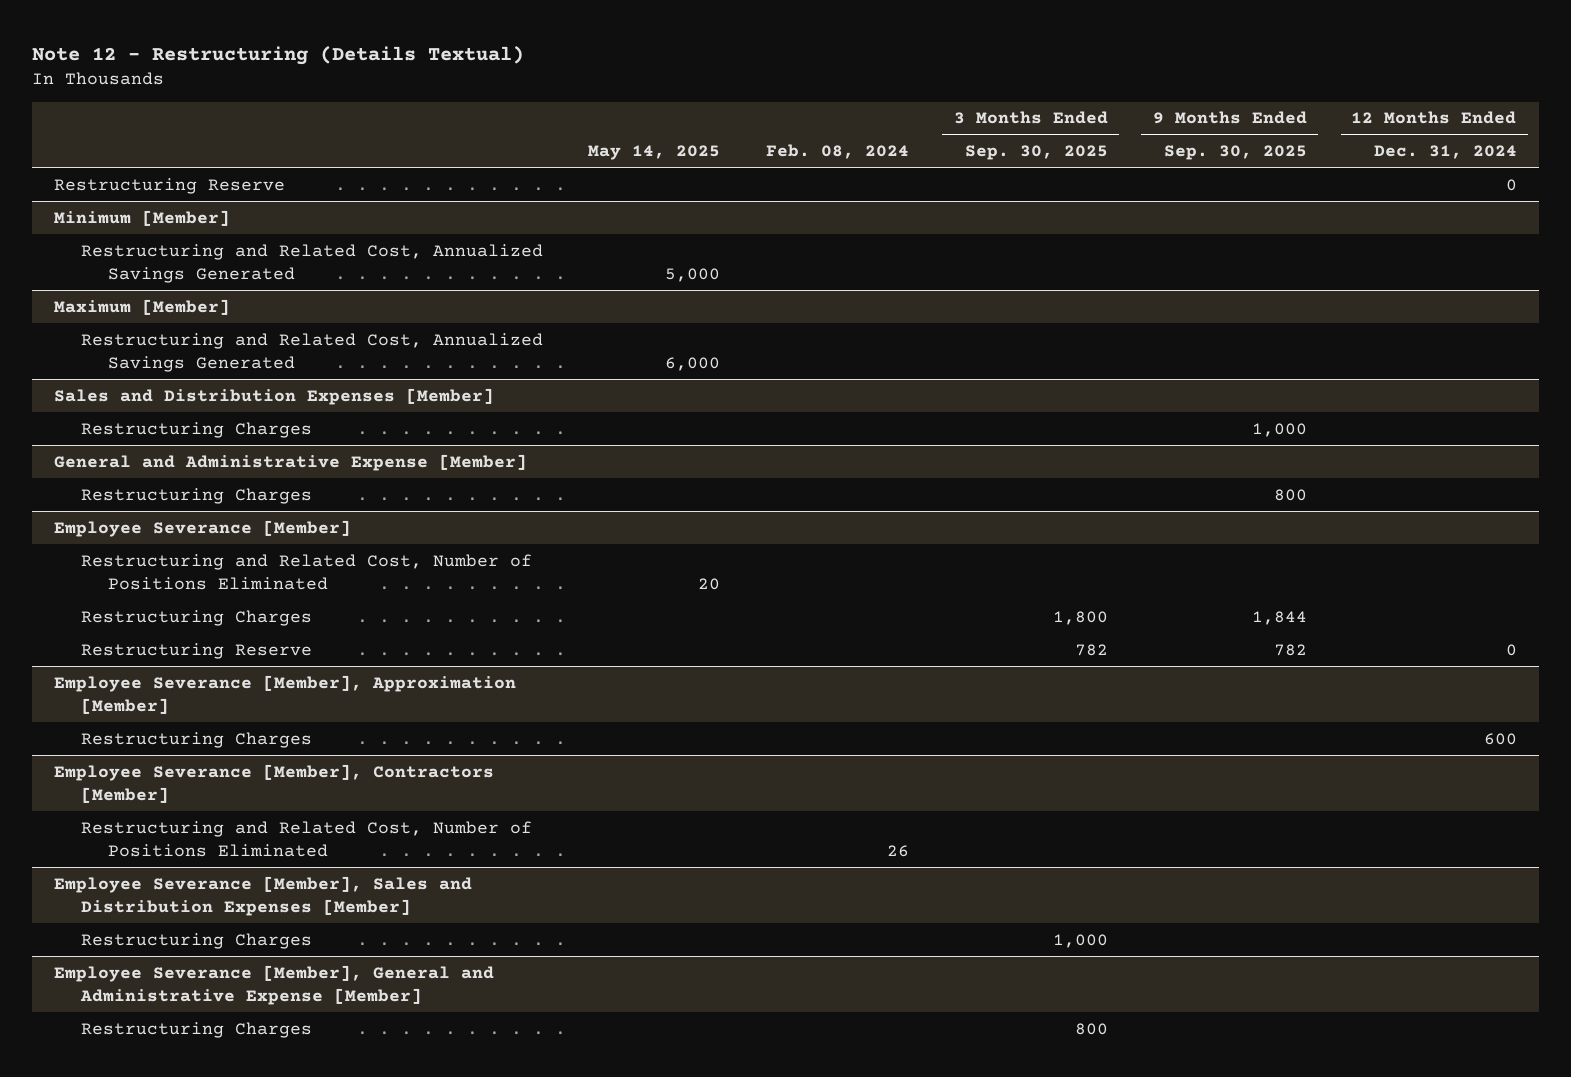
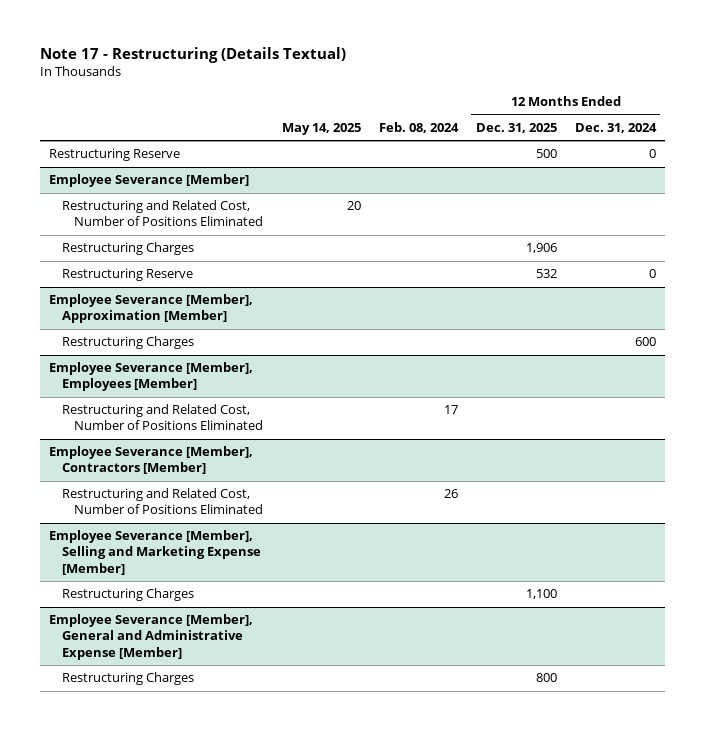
- Note 12 - Restructuring (Details Textual)
+ Note 17 - Restructuring (Details Textual)
- | May 14, 2025 | Feb. 08, 2024 | 3 Months Ended Sep. 30, 2025 | 9 Months Ended Sep. 30, 2025 | 12 Months Ended Dec. 31, 2024
+ | May 14, 2025 | Feb. 08, 2024 | 12 Months Ended Dec. 31, 2025 | 12 Months Ended Dec. 31, 2024
- Minimum [Member]
- Restructuring and Related Cost, Annualized Savings Generated | 5,000 | | | |
- Maximum [Member]
- Restructuring and Related Cost, Annualized Savings Generated | 6,000 | | | |
- Sales and Distribution Expenses [Member]
- Restructuring Charges | | | | 1,000 |
- General and Administrative Expense [Member]
- Restructuring Charges | | | | 800 |
+ Employee Severance [Member], Employees [Member]
+ Restructuring and Related Cost, Number of Positions Eliminated | | 17 | |
- Employee Severance [Member], Sales and Distribution Expenses [Member]
- Restructuring Charges | | | 1,000 | |
+ Employee Severance [Member], Selling and Marketing Expense [Member]
+ Restructuring Charges | | | 1,100 |

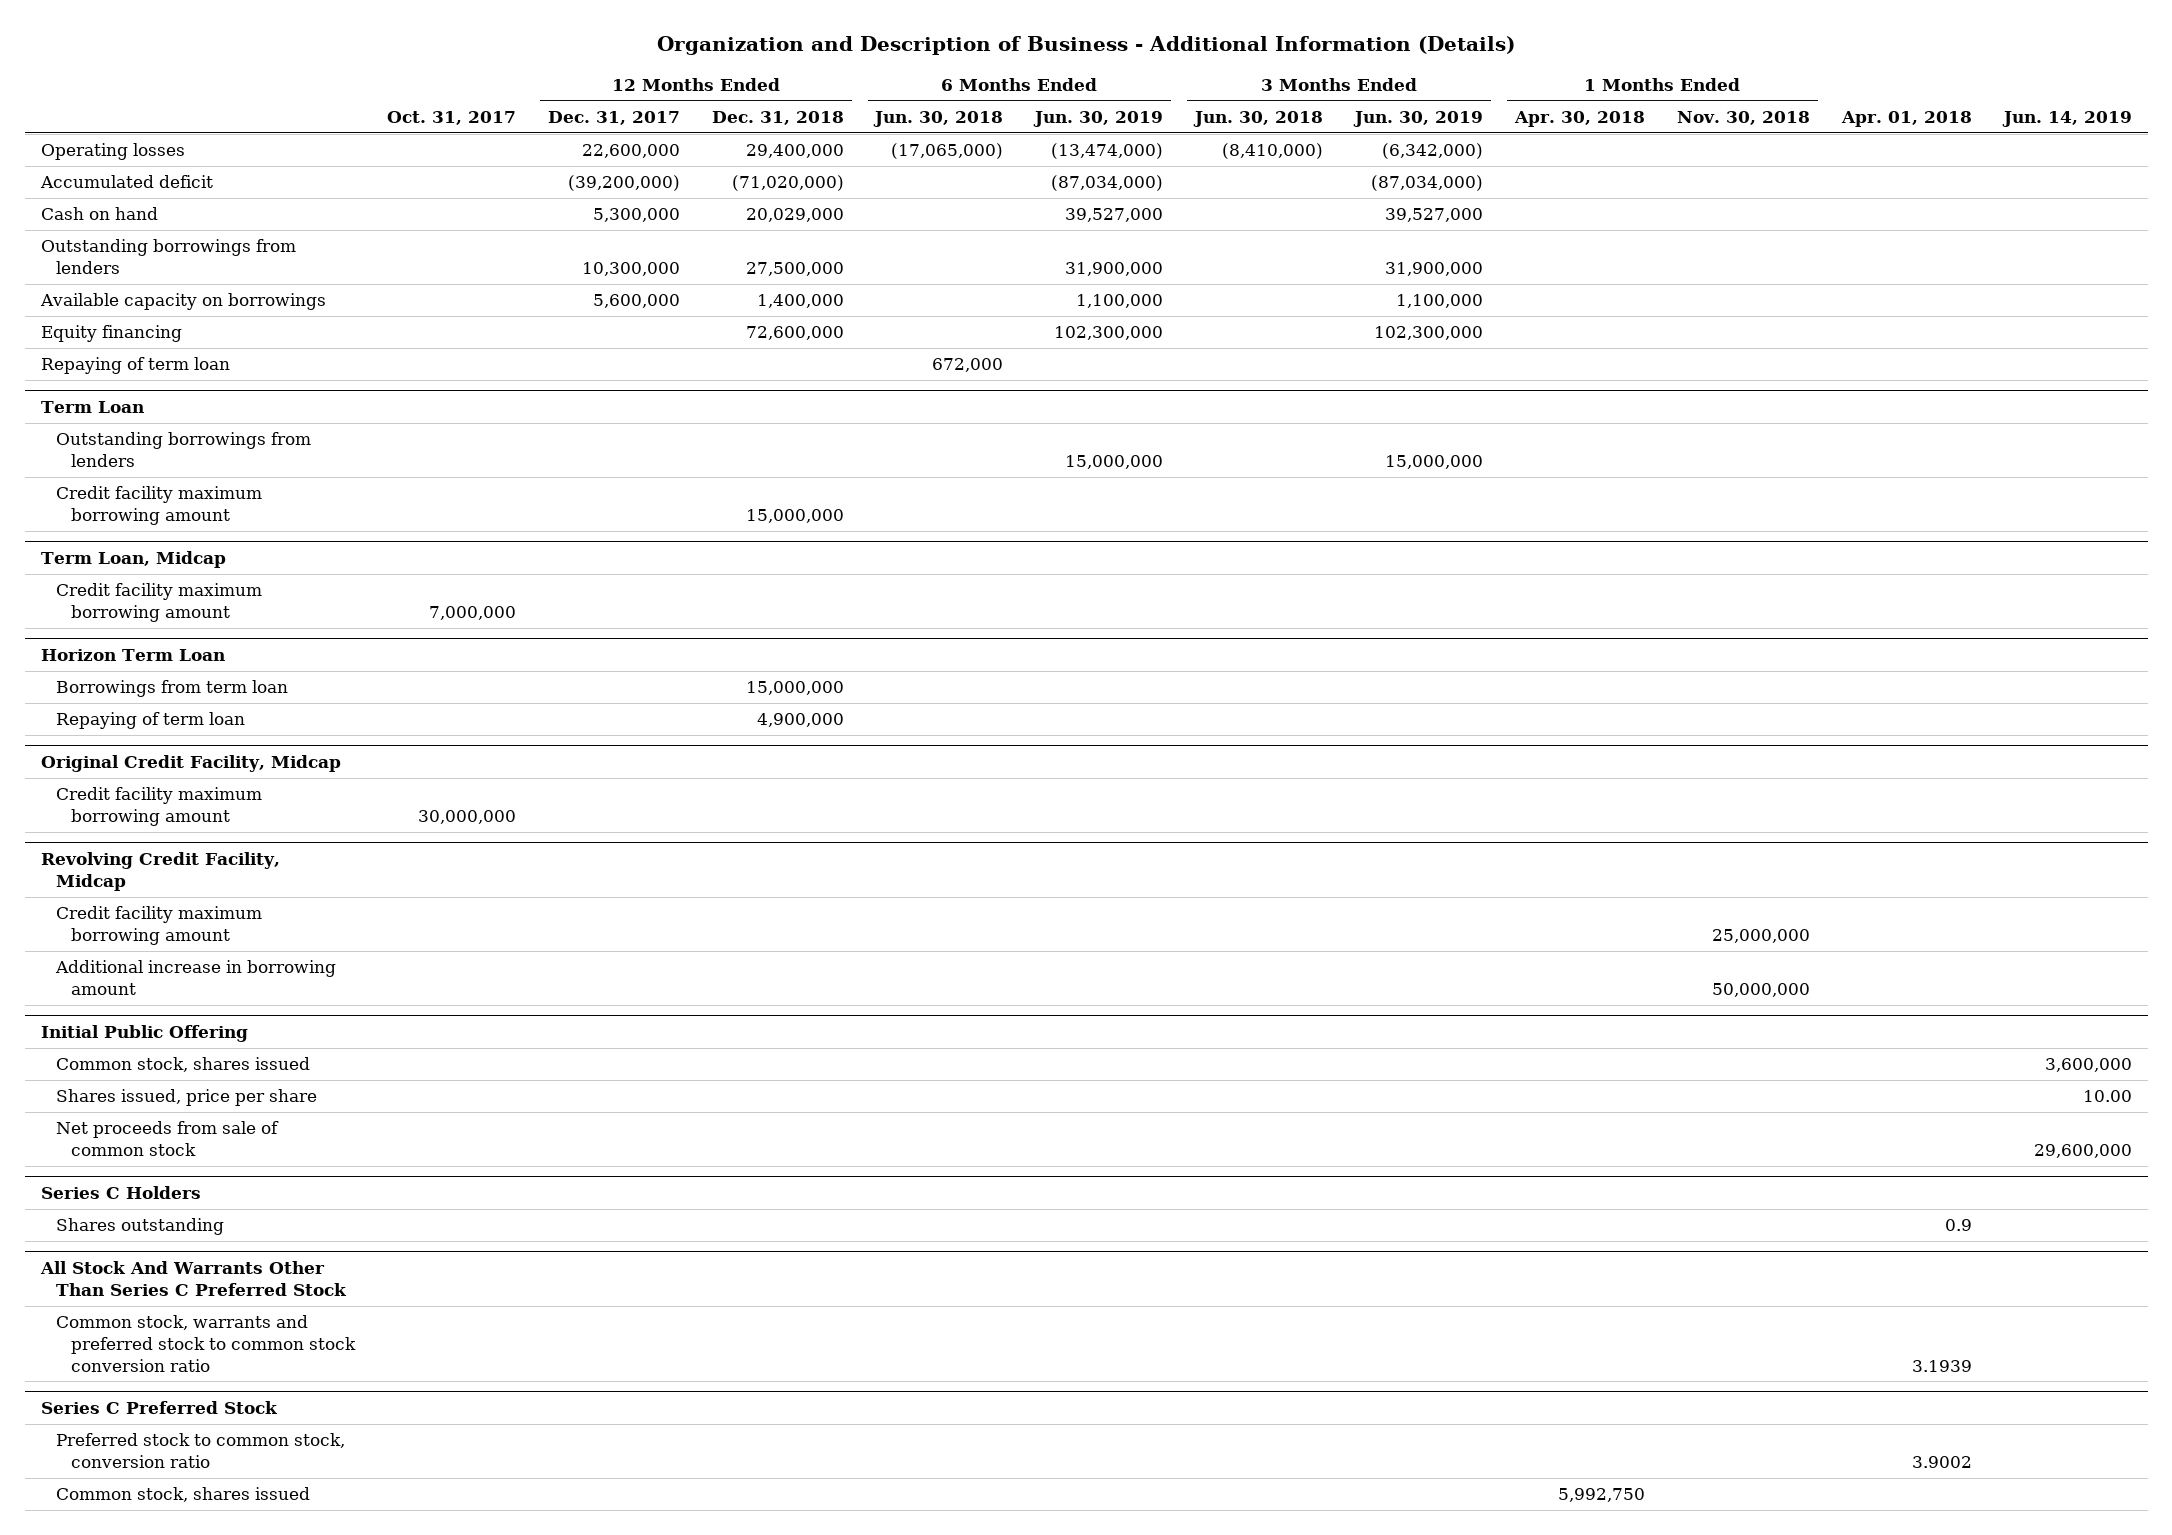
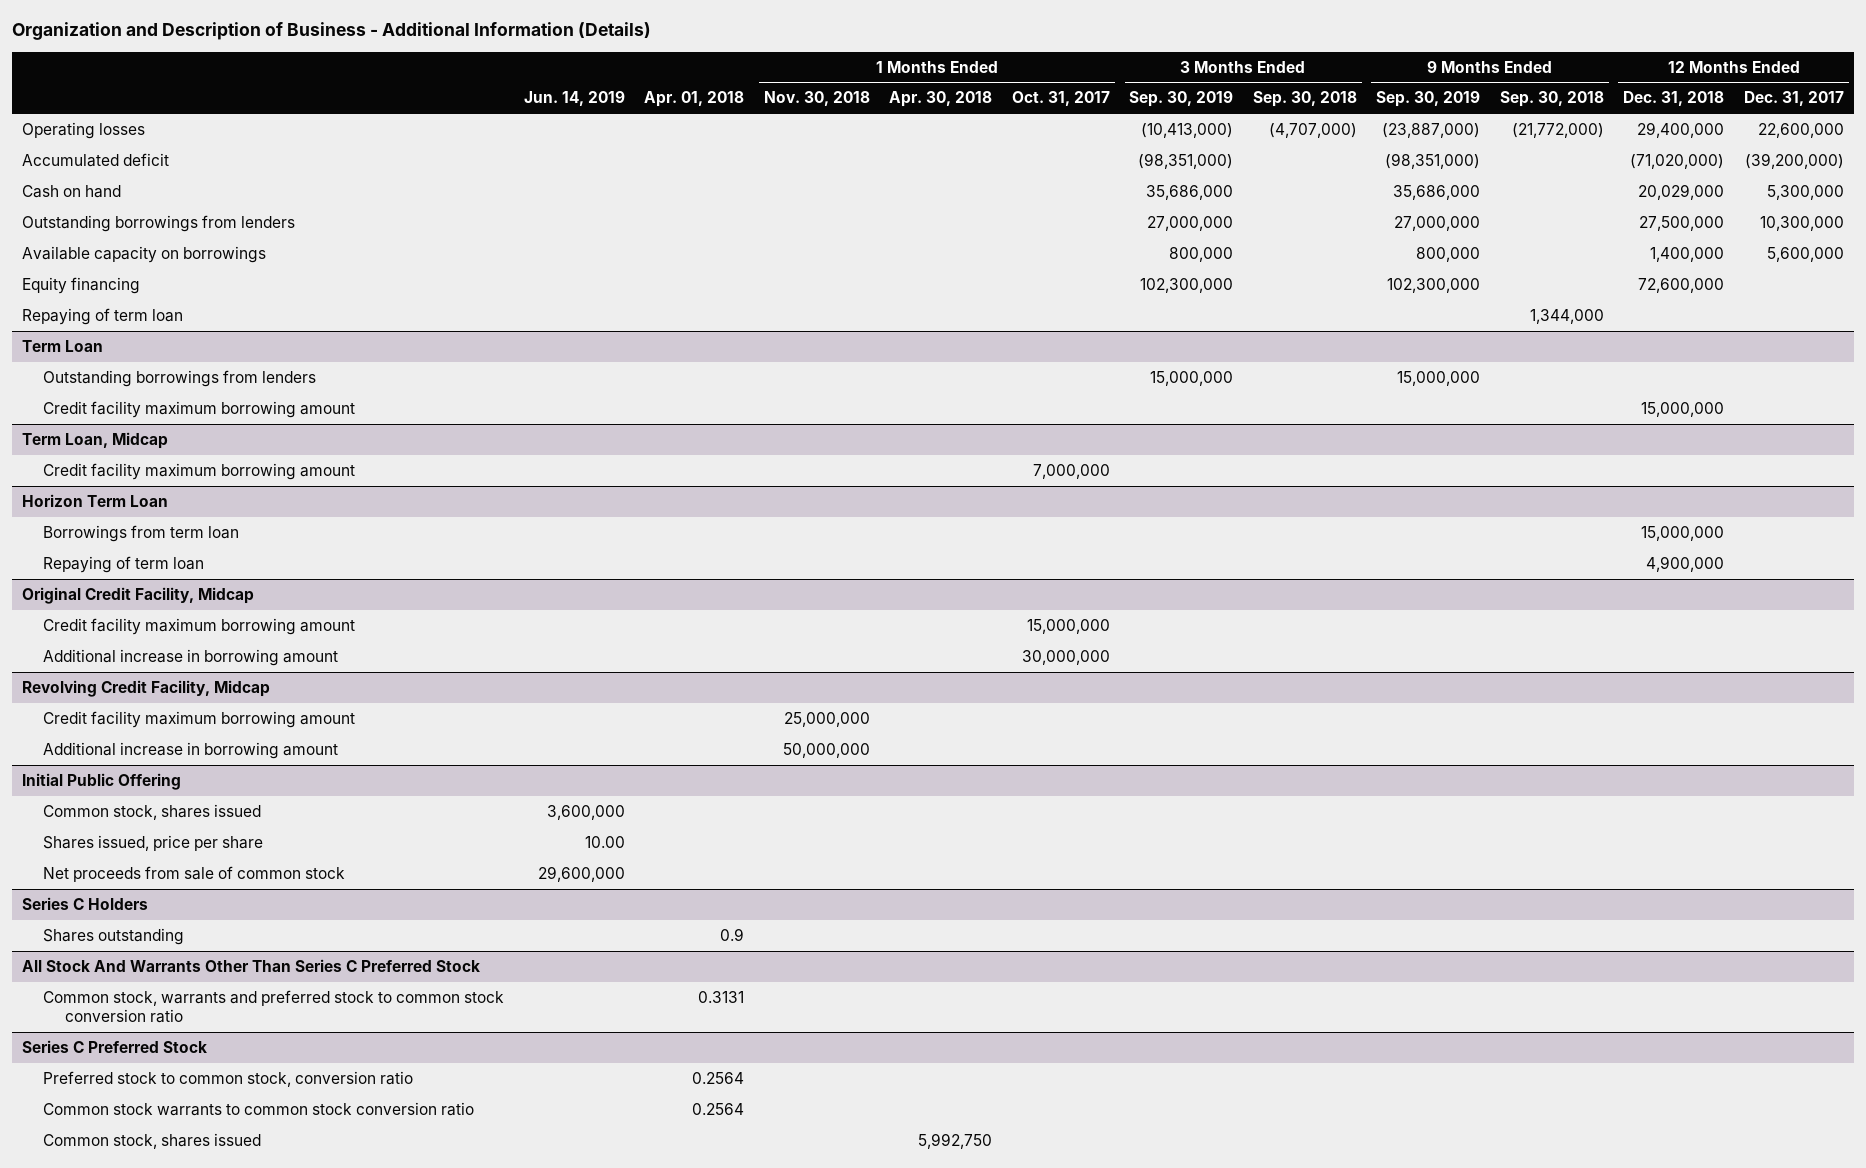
- | Oct. 31, 2017 | 12 Months Ended Dec. 31, 2017 | 12 Months Ended Dec. 31, 2018 | 6 Months Ended Jun. 30, 2018 | 6 Months Ended Jun. 30, 2019 | 3 Months Ended Jun. 30, 2018 | 3 Months Ended Jun. 30, 2019 | 1 Months Ended Apr. 30, 2018 | 1 Months Ended Nov. 30, 2018 | Apr. 01, 2018 | Jun. 14, 2019
+ | Jun. 14, 2019 | Apr. 01, 2018 | 1 Months Ended Nov. 30, 2018 | 1 Months Ended Apr. 30, 2018 | 1 Months Ended Oct. 31, 2017 | 3 Months Ended Sep. 30, 2019 | 3 Months Ended Sep. 30, 2018 | 9 Months Ended Sep. 30, 2019 | 9 Months Ended Sep. 30, 2018 | 12 Months Ended Dec. 31, 2018 | 12 Months Ended Dec. 31, 2017
@ Original Credit Facility, Midcap
+ Additional increase in borrowing amount | | | | | 30,000,000 | | | | | |
@ All Stock And Warrants Other Than Series C Preferred Stock
- Common stock, warrants and preferred stock to common stock conversion ratio | | | | | | | | | | 3.1939 |
+ Common stock, warrants and preferred stock to common stock conversion ratio | | 0.3131 | | | | | | | | |
@ Series C Preferred Stock
- Preferred stock to common stock, conversion ratio | | | | | | | | | | 3.9002 |
+ Preferred stock to common stock, conversion ratio | | 0.2564 | | | | | | | | |
+ Common stock warrants to common stock conversion ratio | | 0.2564 | | | | | | | | |

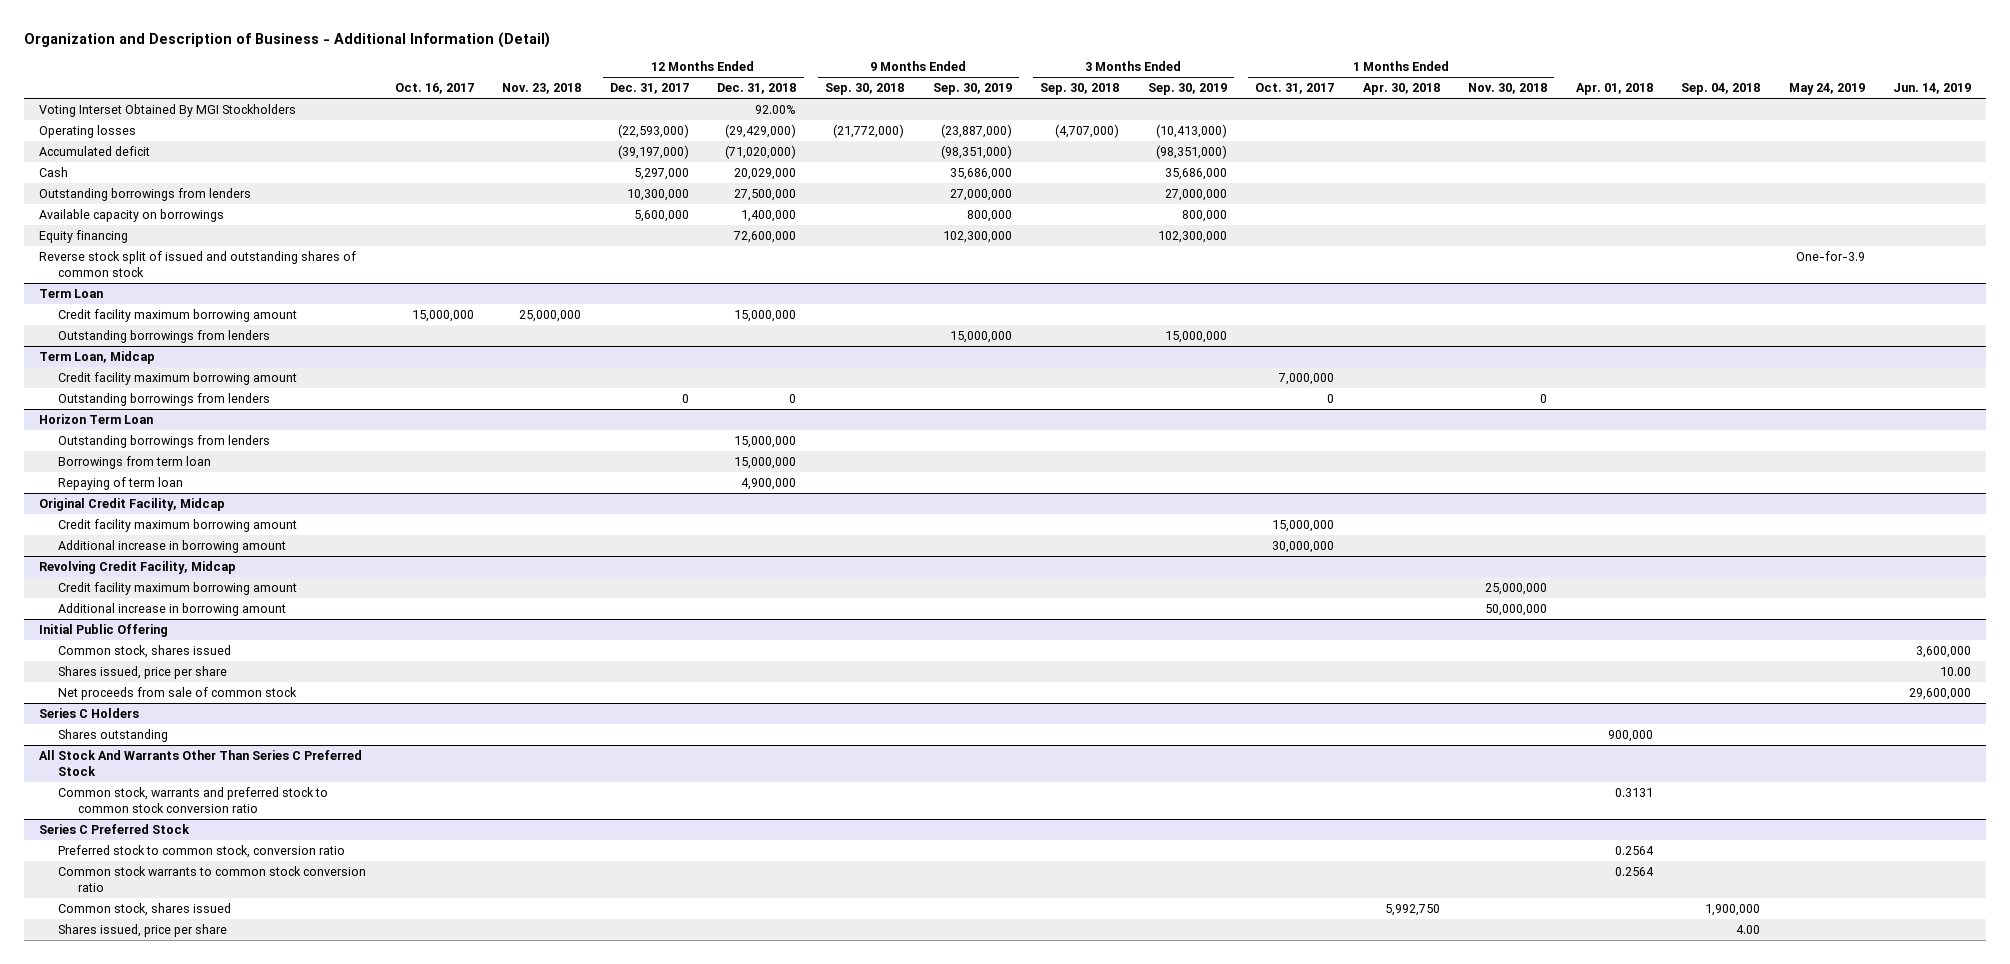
- Organization and Description of Business - Additional Information (Details)
+ Organization and Description of Business - Additional Information (Detail)
- | Jun. 14, 2019 | Apr. 01, 2018 | 1 Months Ended Nov. 30, 2018 | 1 Months Ended Apr. 30, 2018 | 1 Months Ended Oct. 31, 2017 | 3 Months Ended Sep. 30, 2019 | 3 Months Ended Sep. 30, 2018 | 9 Months Ended Sep. 30, 2019 | 9 Months Ended Sep. 30, 2018 | 12 Months Ended Dec. 31, 2018 | 12 Months Ended Dec. 31, 2017
+ | Oct. 16, 2017 | Nov. 23, 2018 | 12 Months Ended Dec. 31, 2017 | 12 Months Ended Dec. 31, 2018 | 9 Months Ended Sep. 30, 2018 | 9 Months Ended Sep. 30, 2019 | 3 Months Ended Sep. 30, 2018 | 3 Months Ended Sep. 30, 2019 | 1 Months Ended Oct. 31, 2017 | 1 Months Ended Apr. 30, 2018 | 1 Months Ended Nov. 30, 2018 | Apr. 01, 2018 | Sep. 04, 2018 | May 24, 2019 | Jun. 14, 2019
- Operating losses | | | | | | (10,413,000) | (4,707,000) | (23,887,000) | (21,772,000) | 29,400,000 | 22,600,000
- Accumulated deficit | | | | | | (98,351,000) | | (98,351,000) | | (71,020,000) | (39,200,000)
- Cash on hand | | | | | | 35,686,000 | | 35,686,000 | | 20,029,000 | 5,300,000
+ Voting Interset Obtained By MGI Stockholders | | | | 92.00% | | | | | | | | | | |
+ Operating losses | | | (22,593,000) | (29,429,000) | (21,772,000) | (23,887,000) | (4,707,000) | (10,413,000) | | | | | | |
+ Accumulated deficit | | | (39,197,000) | (71,020,000) | | (98,351,000) | | (98,351,000) | | | | | | |
+ Cash | | | 5,297,000 | 20,029,000 | | 35,686,000 | | 35,686,000 | | | | | | |
- Repaying of term loan | | | | | | | | | 1,344,000 | |
+ Reverse stock split of issued and outstanding shares of common stock | | | | | | | | | | | | | | One-for-3.9 |
@ Term Loan
moved down: Outstanding borrowings from lenders | | | | | | 15,000,000 | | 15,000,000 | | | | | | |
@ Term Loan, Midcap
+ Outstanding borrowings from lenders | | | 0 | 0 | | | | | 0 | | 0 | | | |
@ Horizon Term Loan
+ Outstanding borrowings from lenders | | | | 15,000,000 | | | | | | | | | | |
@ Series C Holders
- Shares outstanding | | 0.9 | | | | | | | | |
+ Shares outstanding | | | | | | | | | | | | 900,000 | | |
@ Series C Preferred Stock
+ Shares issued, price per share | | | | | | | | | | | | | 4.00 | |

